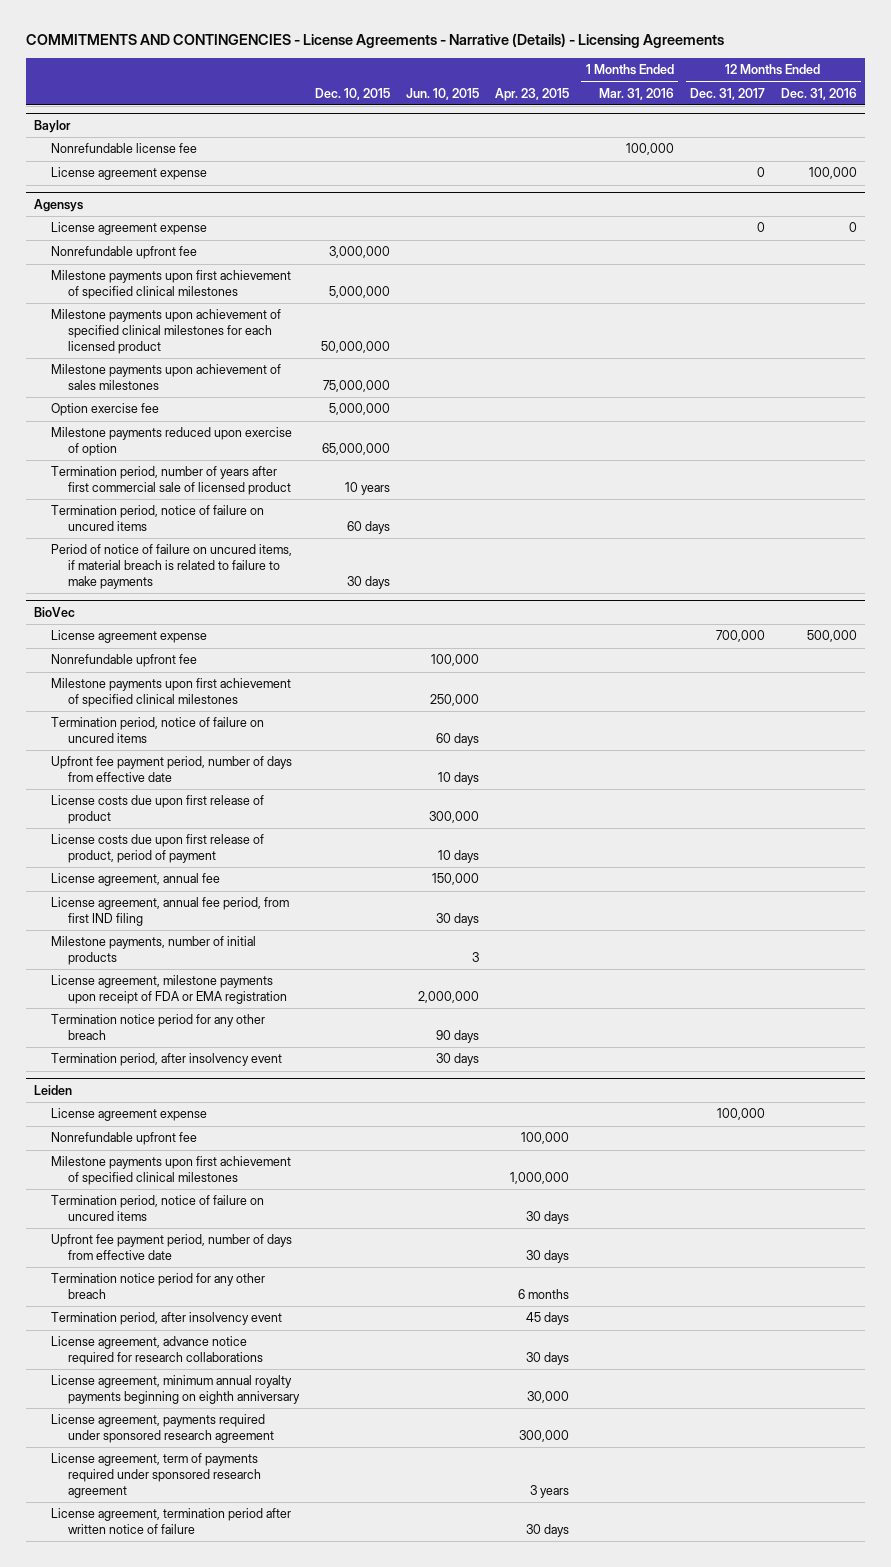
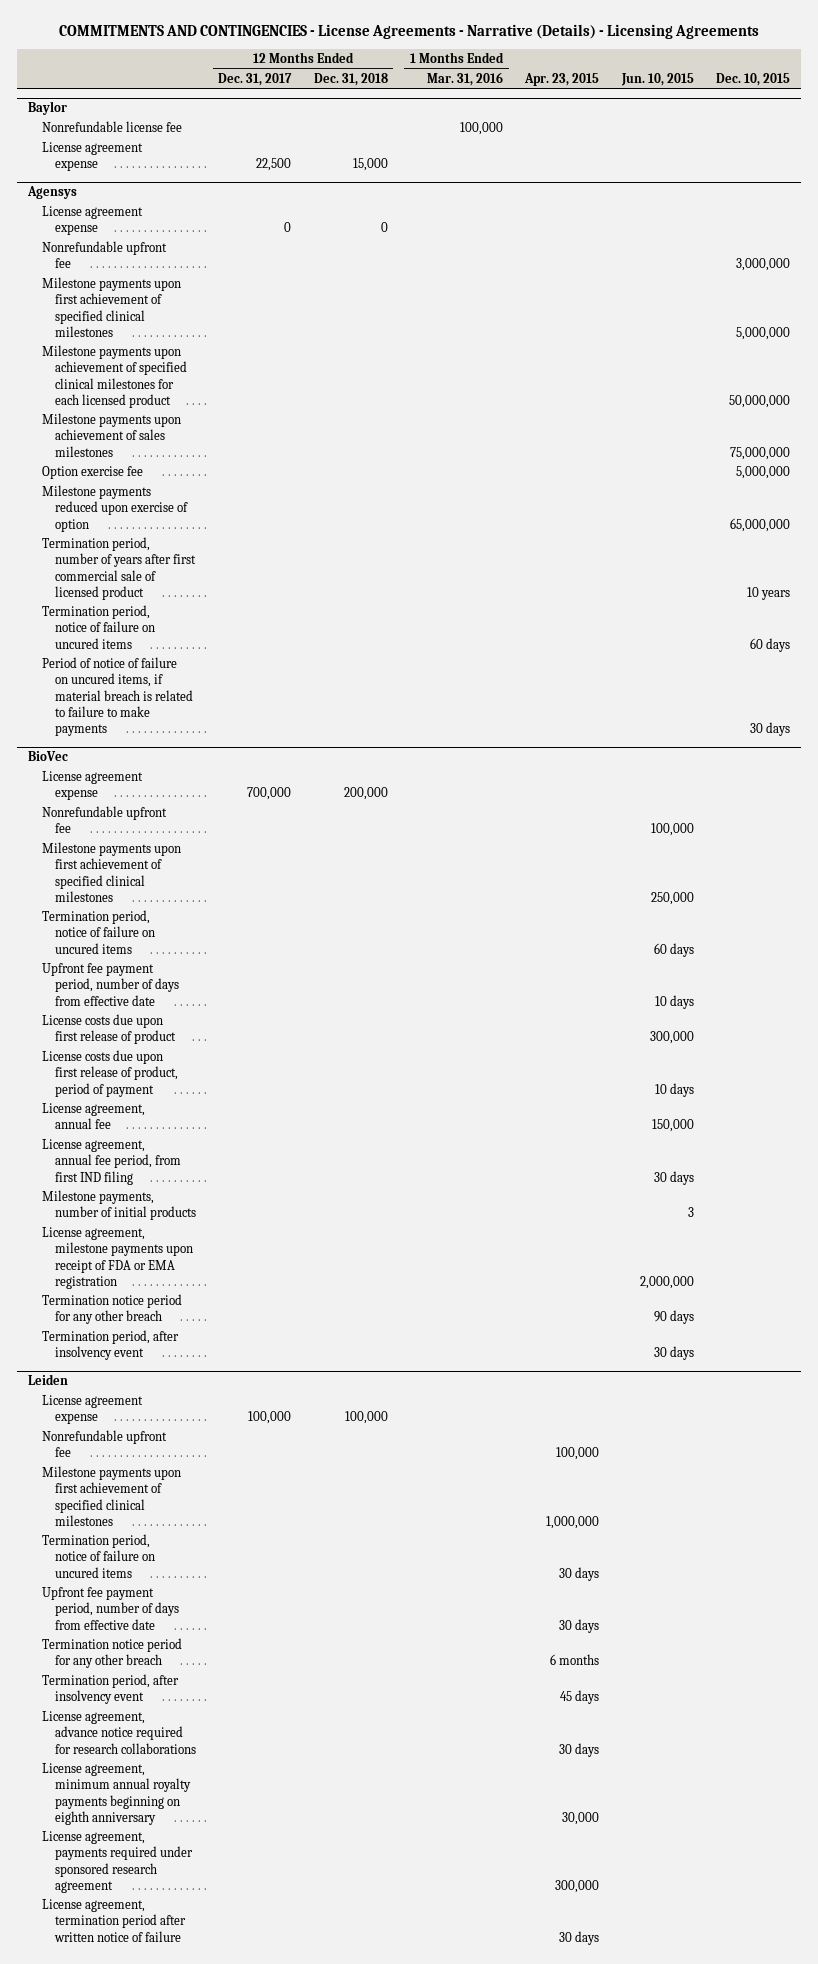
- | Dec. 10, 2015 | Jun. 10, 2015 | Apr. 23, 2015 | 1 Months Ended Mar. 31, 2016 | 12 Months Ended Dec. 31, 2017 | 12 Months Ended Dec. 31, 2016
+ | 12 Months Ended Dec. 31, 2017 | 12 Months Ended Dec. 31, 2018 | 1 Months Ended Mar. 31, 2016 | Apr. 23, 2015 | Jun. 10, 2015 | Dec. 10, 2015
@ Baylor
- License agreement expense | | | | | 0 | 100,000
+ License agreement expense | 22,500 | 15,000 | | | |
@ Leiden
- License agreement, term of payments required under sponsored research agreement | | | 3 years | | |

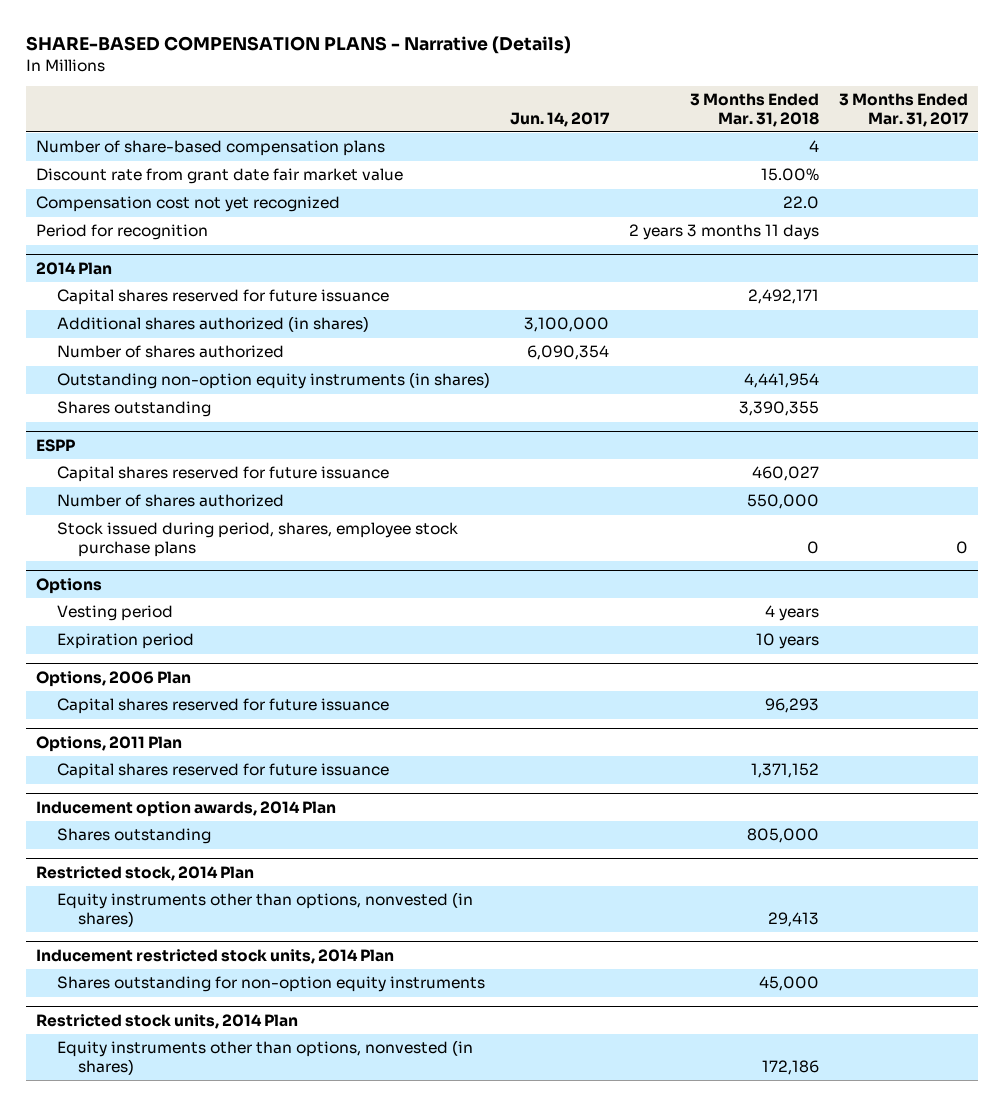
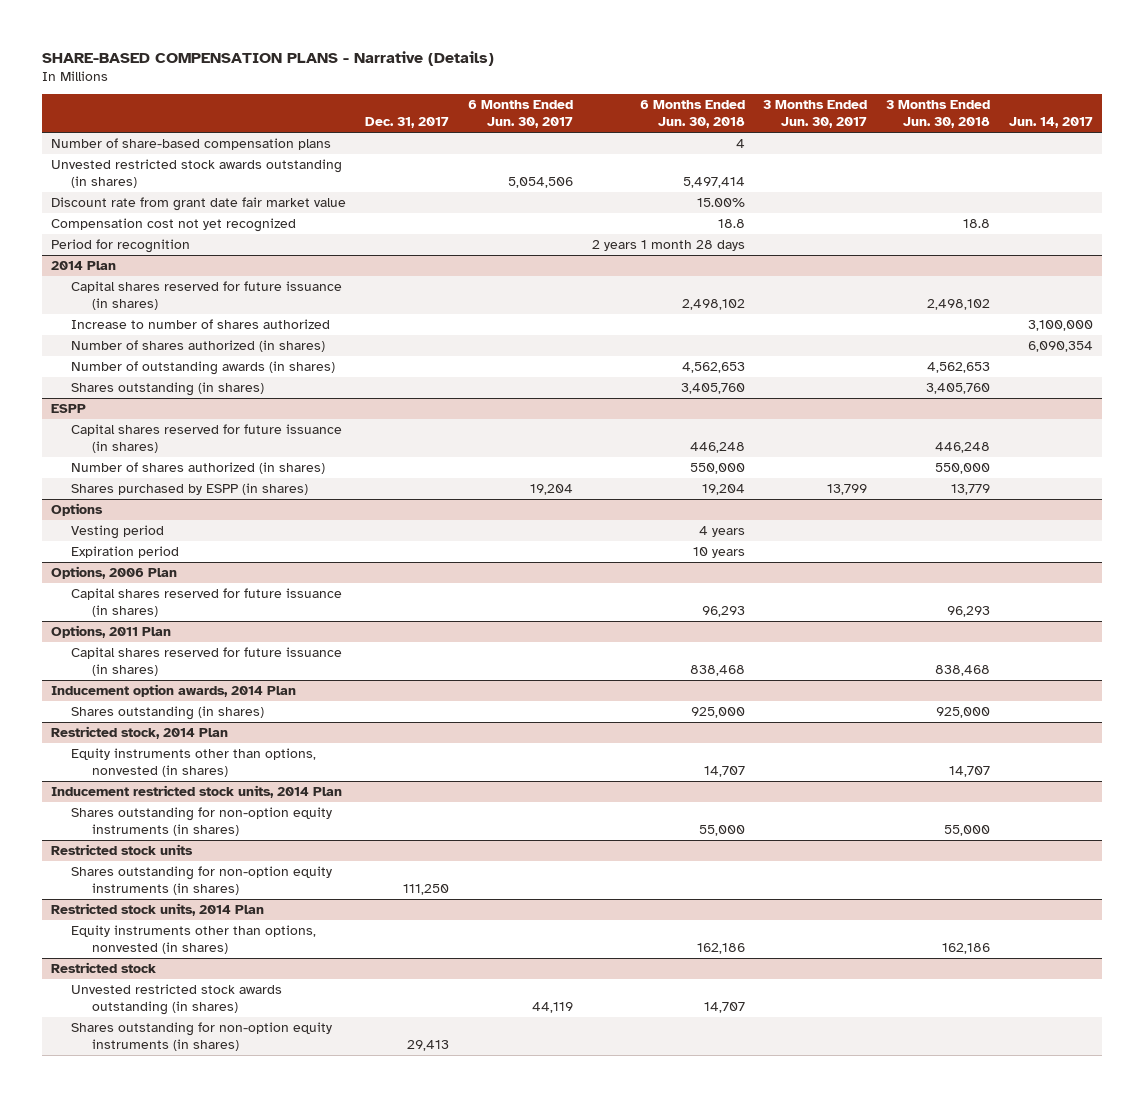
- | Jun. 14, 2017 | 3 Months Ended Mar. 31, 2018 | 3 Months Ended Mar. 31, 2017
+ | Dec. 31, 2017 | 6 Months Ended Jun. 30, 2017 | 6 Months Ended Jun. 30, 2018 | 3 Months Ended Jun. 30, 2017 | 3 Months Ended Jun. 30, 2018 | Jun. 14, 2017
+ Unvested restricted stock awards outstanding (in shares) | | 5,054,506 | 5,497,414 | | |
@ 2014 Plan
- Capital shares reserved for future issuance | | 2,492,171 |
- Additional shares authorized (in shares) | 3,100,000 | |
- Number of shares authorized | 6,090,354 | |
- Outstanding non-option equity instruments (in shares) | | 4,441,954 |
- Shares outstanding | | 3,390,355 |
+ Capital shares reserved for future issuance (in shares) | | | 2,498,102 | | 2,498,102 |
+ Increase to number of shares authorized | | | | | | 3,100,000
+ Number of shares authorized (in shares) | | | | | | 6,090,354
+ Number of outstanding awards (in shares) | | | 4,562,653 | | 4,562,653 |
+ Shares outstanding (in shares) | | | 3,405,760 | | 3,405,760 |
@ ESPP
- Capital shares reserved for future issuance | | 460,027 |
- Number of shares authorized | | 550,000 |
- Stock issued during period, shares, employee stock purchase plans | | 0 | 0
+ Capital shares reserved for future issuance (in shares) | | | 446,248 | | 446,248 |
+ Number of shares authorized (in shares) | | | 550,000 | | 550,000 |
+ Shares purchased by ESPP (in shares) | | 19,204 | 19,204 | 13,799 | 13,779 |
@ Options, 2006 Plan
- Capital shares reserved for future issuance | | 96,293 |
+ Capital shares reserved for future issuance (in shares) | | | 96,293 | | 96,293 |
@ Options, 2011 Plan
- Capital shares reserved for future issuance | | 1,371,152 |
+ Capital shares reserved for future issuance (in shares) | | | 838,468 | | 838,468 |
@ Inducement option awards, 2014 Plan
- Shares outstanding | | 805,000 |
+ Shares outstanding (in shares) | | | 925,000 | | 925,000 |
@ Inducement restricted stock units, 2014 Plan
- Shares outstanding for non-option equity instruments | | 45,000 |
+ Shares outstanding for non-option equity instruments (in shares) | | | 55,000 | | 55,000 |
+ Restricted stock units
+ Shares outstanding for non-option equity instruments (in shares) | 111,250 | | | | |
+ Restricted stock
+ Unvested restricted stock awards outstanding (in shares) | | 44,119 | 14,707 | | |
+ Shares outstanding for non-option equity instruments (in shares) | 29,413 | | | | |

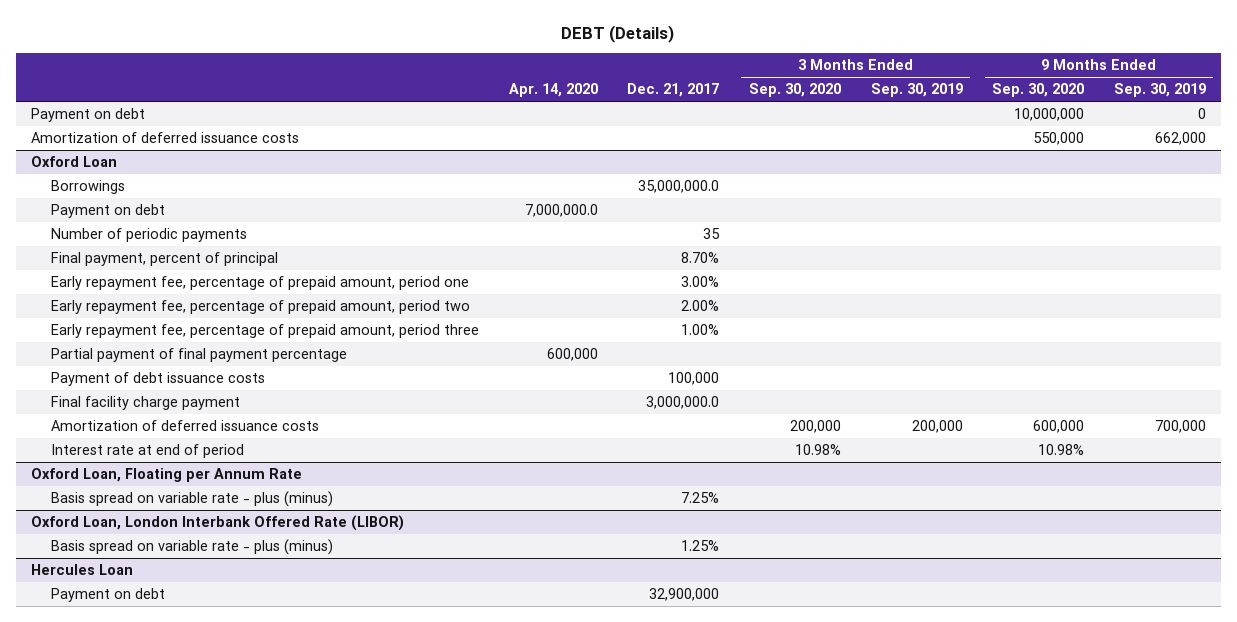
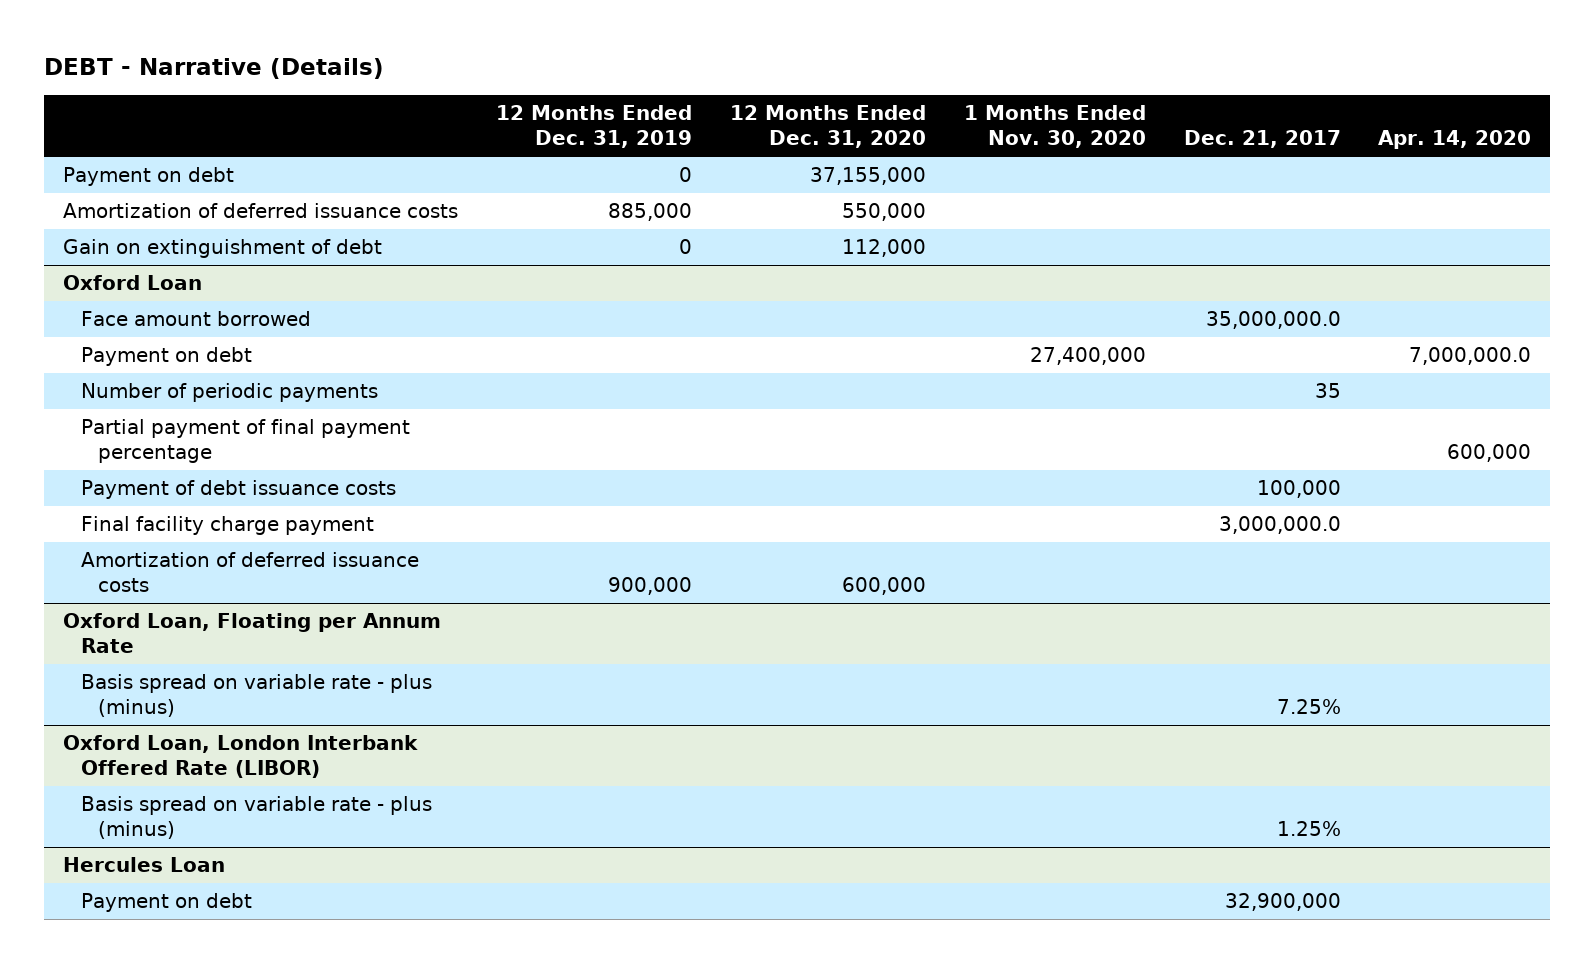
- DEBT (Details)
+ DEBT - Narrative (Details)
- | Apr. 14, 2020 | Dec. 21, 2017 | 3 Months Ended Sep. 30, 2020 | 3 Months Ended Sep. 30, 2019 | 9 Months Ended Sep. 30, 2020 | 9 Months Ended Sep. 30, 2019
+ | 12 Months Ended Dec. 31, 2019 | 12 Months Ended Dec. 31, 2020 | 1 Months Ended Nov. 30, 2020 | Dec. 21, 2017 | Apr. 14, 2020
+ Gain on extinguishment of debt | 0 | 112,000 | | |
@ Oxford Loan
- Borrowings | | 35,000,000.0 | | | |
+ Face amount borrowed | | | | 35,000,000.0 |
- Final payment, percent of principal | | 8.70% | | | |
- Early repayment fee, percentage of prepaid amount, period one | | 3.00% | | | |
- Early repayment fee, percentage of prepaid amount, period two | | 2.00% | | | |
- Early repayment fee, percentage of prepaid amount, period three | | 1.00% | | | |
- Interest rate at end of period | | | 10.98% | | 10.98% |

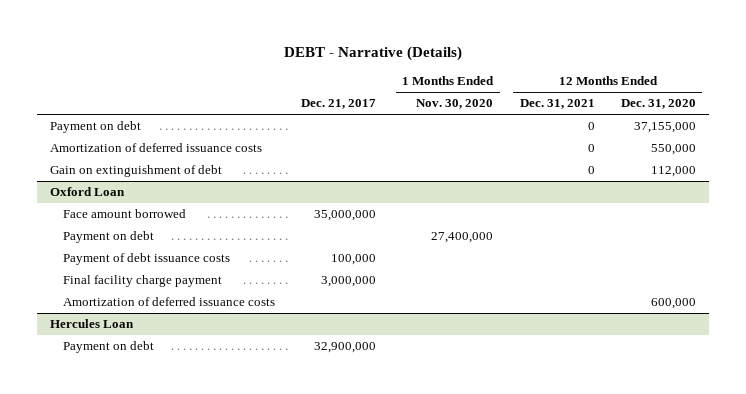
- | 12 Months Ended Dec. 31, 2019 | 12 Months Ended Dec. 31, 2020 | 1 Months Ended Nov. 30, 2020 | Dec. 21, 2017 | Apr. 14, 2020
+ | Dec. 21, 2017 | 1 Months Ended Nov. 30, 2020 | 12 Months Ended Dec. 31, 2021 | 12 Months Ended Dec. 31, 2020
@ Oxford Loan
- Face amount borrowed | | | | 35,000,000.0 |
+ Face amount borrowed | 35,000,000 | | |
- Number of periodic payments | | | | 35 |
- Partial payment of final payment percentage | | | | | 600,000
- Final facility charge payment | | | | 3,000,000.0 |
+ Final facility charge payment | 3,000,000 | | |
- Oxford Loan, Floating per Annum Rate
- Basis spread on variable rate - plus (minus) | | | | 7.25% |
- Oxford Loan, London Interbank Offered Rate (LIBOR)
- Basis spread on variable rate - plus (minus) | | | | 1.25% |

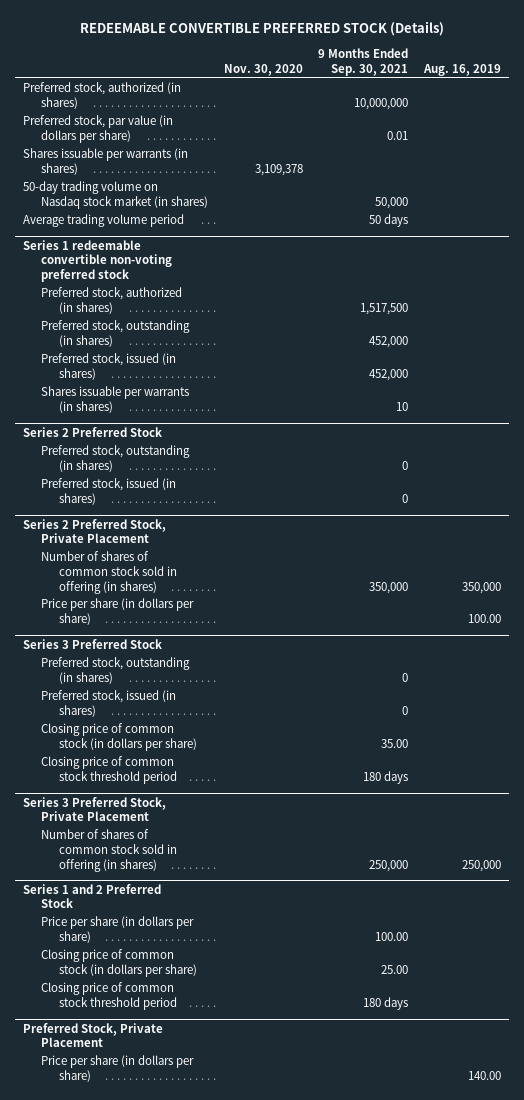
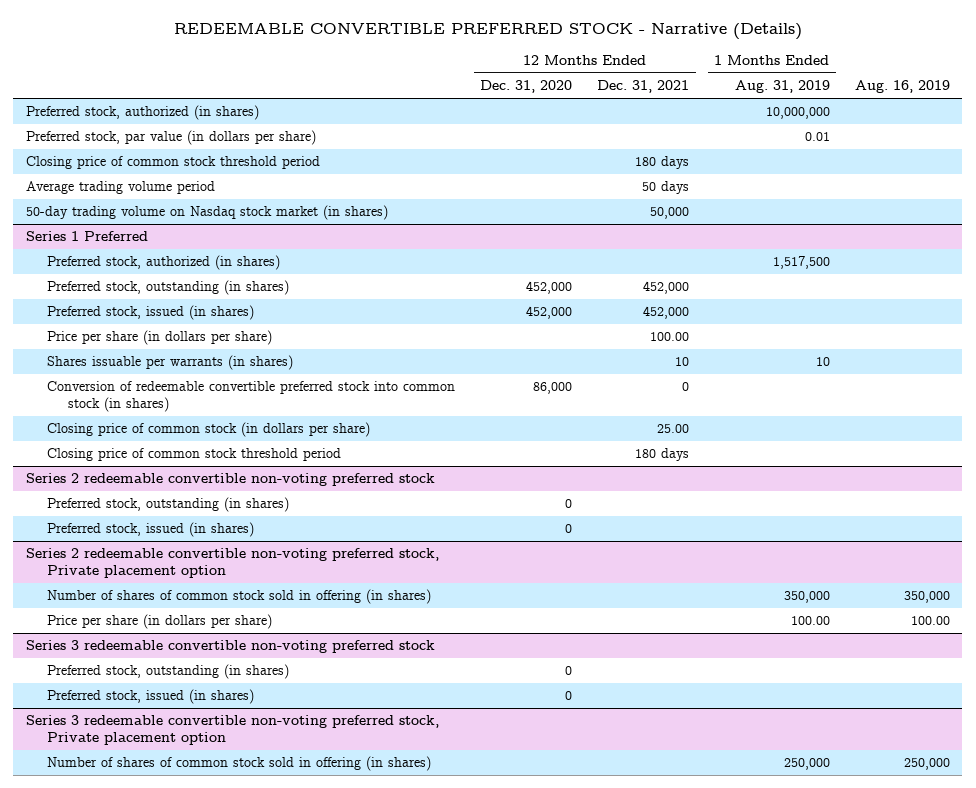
- REDEEMABLE CONVERTIBLE PREFERRED STOCK (Details)
+ REDEEMABLE CONVERTIBLE PREFERRED STOCK - Narrative (Details)
- | Nov. 30, 2020 | 9 Months Ended Sep. 30, 2021 | Aug. 16, 2019
+ | 12 Months Ended Dec. 31, 2020 | 12 Months Ended Dec. 31, 2021 | 1 Months Ended Aug. 31, 2019 | Aug. 16, 2019
- Shares issuable per warrants (in shares) | 3,109,378 | |
+ Closing price of common stock threshold period | | 180 days | |
- Series 1 redeemable convertible non-voting preferred stock
moved down: 50-day trading volume on Nasdaq stock market (in shares) | | 50,000 | |
+ Series 1 Preferred
+ Price per share (in dollars per share) | | 100.00 | |
- Series 2 Preferred Stock
+ Conversion of redeemable convertible preferred stock into common stock (in shares) | 86,000 | 0 | |
+ Closing price of common stock (in dollars per share) | | 25.00 | |
+ Closing price of common stock threshold period | | 180 days | |
+ Series 2 redeemable convertible non-voting preferred stock
- Series 2 Preferred Stock, Private Placement
+ Series 2 redeemable convertible non-voting preferred stock, Private placement option
- Series 3 Preferred Stock
+ Series 3 redeemable convertible non-voting preferred stock
- Closing price of common stock (in dollars per share) | | 35.00 |
- Closing price of common stock threshold period | | 180 days |
- Series 3 Preferred Stock, Private Placement
+ Series 3 redeemable convertible non-voting preferred stock, Private placement option
- Series 1 and 2 Preferred Stock
- Price per share (in dollars per share) | | 100.00 |
- Closing price of common stock (in dollars per share) | | 25.00 |
- Closing price of common stock threshold period | | 180 days |
- Preferred Stock, Private Placement
- Price per share (in dollars per share) | | | 140.00

